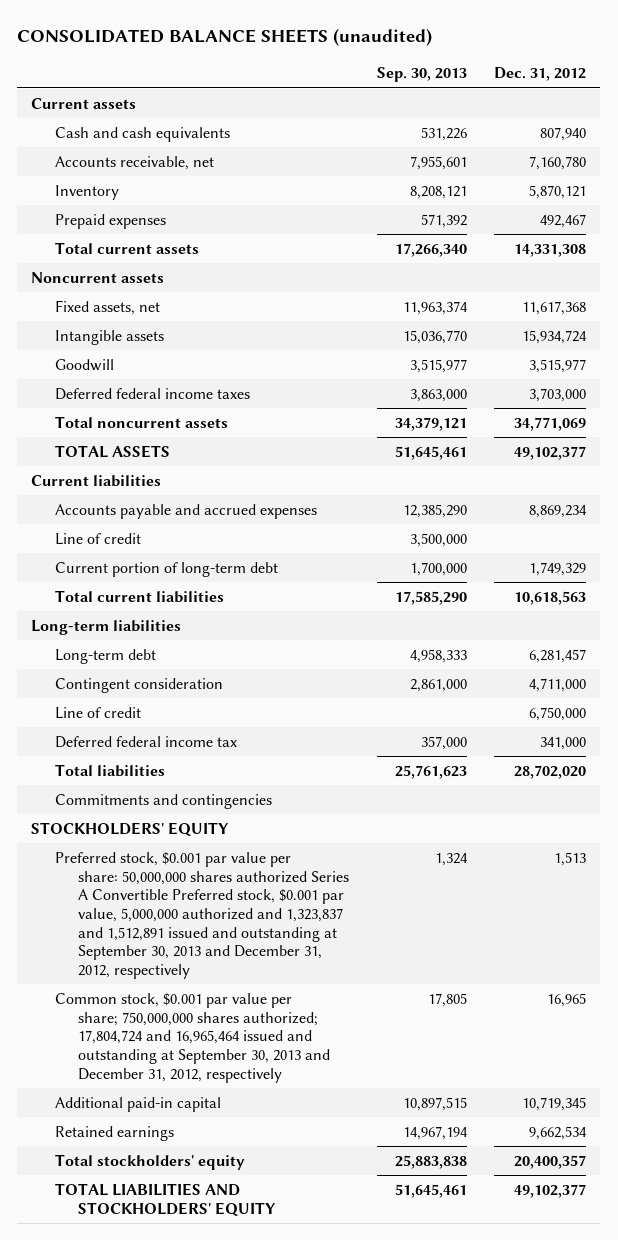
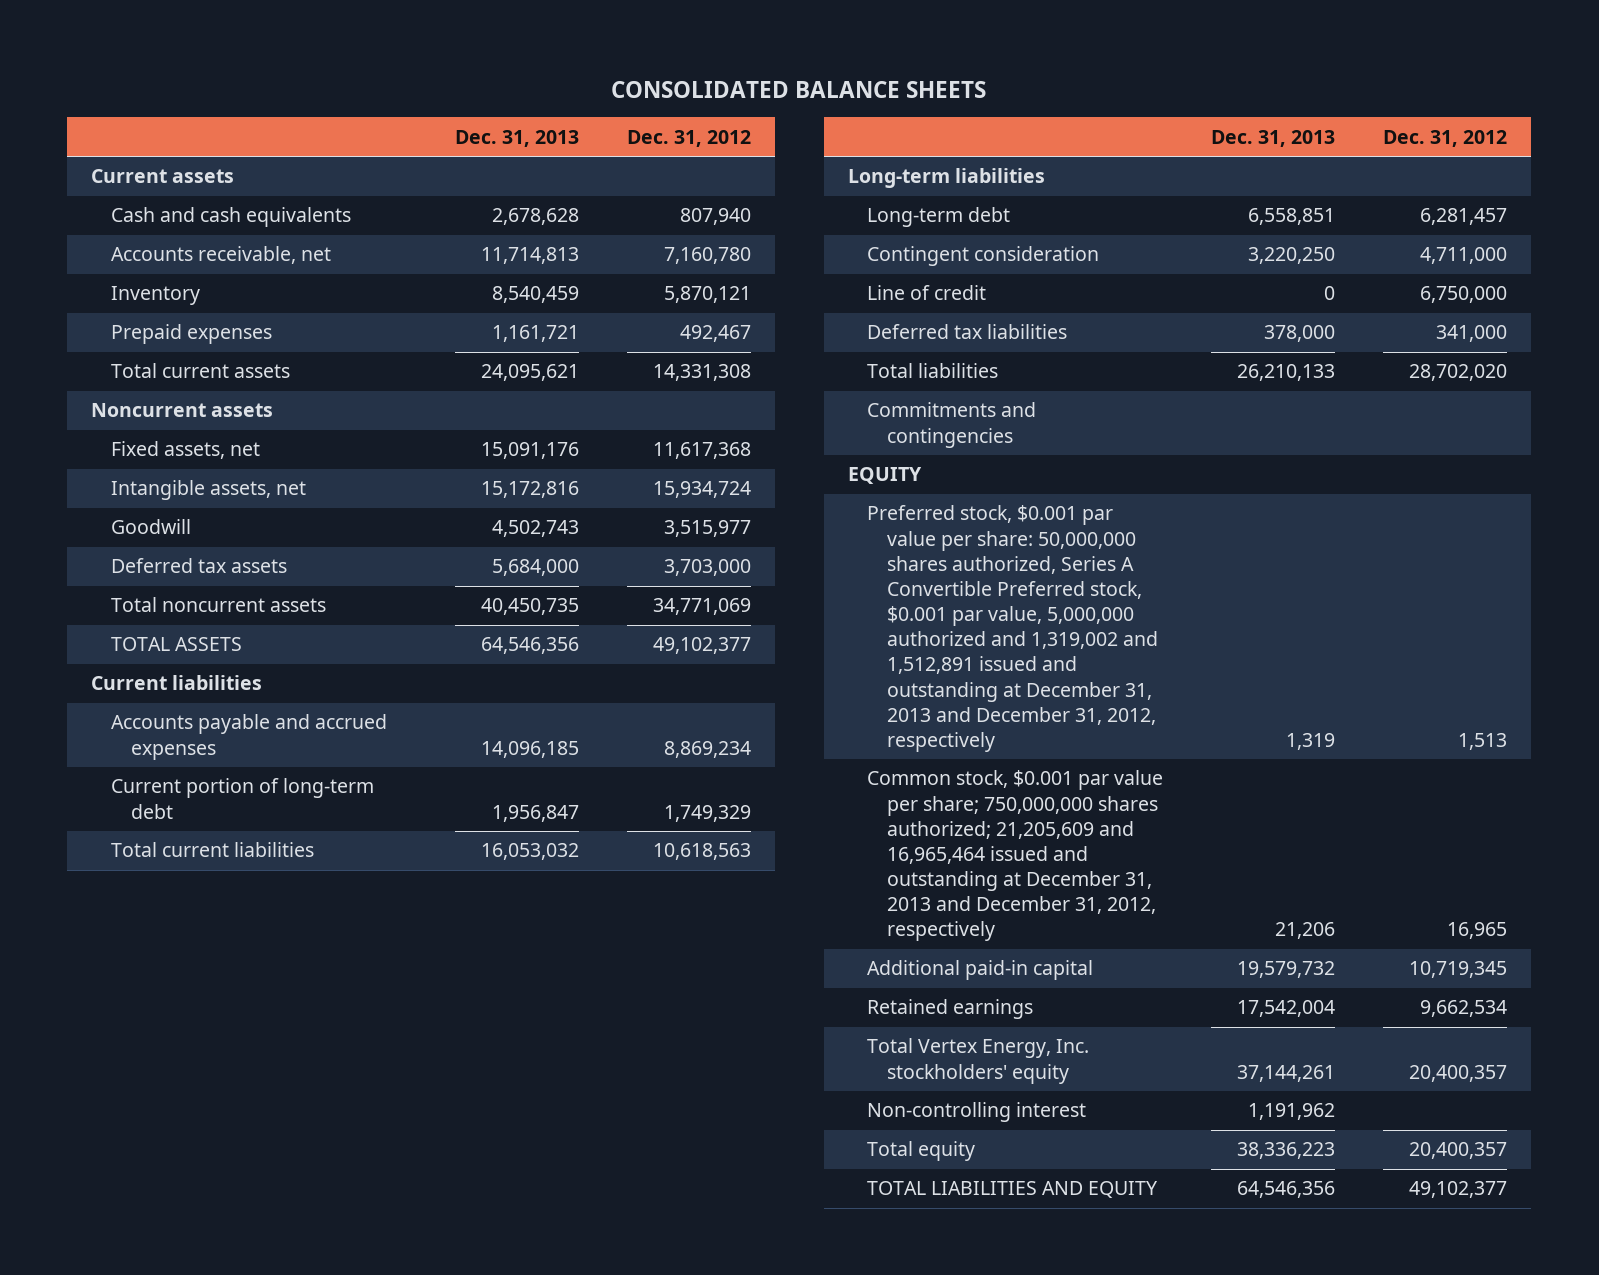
- CONSOLIDATED BALANCE SHEETS (unaudited)
+ CONSOLIDATED BALANCE SHEETS
- | Sep. 30, 2013 | Dec. 31, 2012
+ | Dec. 31, 2013 | Dec. 31, 2012
- Intangible assets | 15,036,770 | 15,934,724
+ Intangible assets, net | 15,172,816 | 15,934,724
- Deferred federal income taxes | 3,863,000 | 3,703,000
+ Deferred tax assets | 5,684,000 | 3,703,000
- Line of credit | 3,500,000 |
- Deferred federal income tax | 357,000 | 341,000
+ Deferred tax liabilities | 378,000 | 341,000
- STOCKHOLDERS' EQUITY
- Preferred stock, $0.001 par value per share: 50,000,000 shares authorized Series A Convertible Preferred stock, $0.001 par value, 5,000,000 authorized and 1,323,837 and 1,512,891 issued and outstanding at September 30, 2013 and December 31, 2012, respectively | 1,324 | 1,513
- Common stock, $0.001 par value per share; 750,000,000 shares authorized; 17,804,724 and 16,965,464 issued and outstanding at September 30, 2013 and December 31, 2012, respectively | 17,805 | 16,965
+ EQUITY
+ Preferred stock, $0.001 par value per share: 50,000,000 shares authorized, Series A Convertible Preferred stock, $0.001 par value, 5,000,000 authorized and 1,319,002 and 1,512,891 issued and outstanding at December 31, 2013 and December 31, 2012, respectively | 1,319 | 1,513
+ Common stock, $0.001 par value per share; 750,000,000 shares authorized; 21,205,609 and 16,965,464 issued and outstanding at December 31, 2013 and December 31, 2012, respectively | 21,206 | 16,965
- Total stockholders' equity | 25,883,838 | 20,400,357
- TOTAL LIABILITIES AND STOCKHOLDERS' EQUITY | 51,645,461 | 49,102,377
+ Total Vertex Energy, Inc. stockholders' equity | 37,144,261 | 20,400,357
+ Non-controlling interest | 1,191,962 |
+ Total equity | 38,336,223 | 20,400,357
+ TOTAL LIABILITIES AND EQUITY | 64,546,356 | 49,102,377

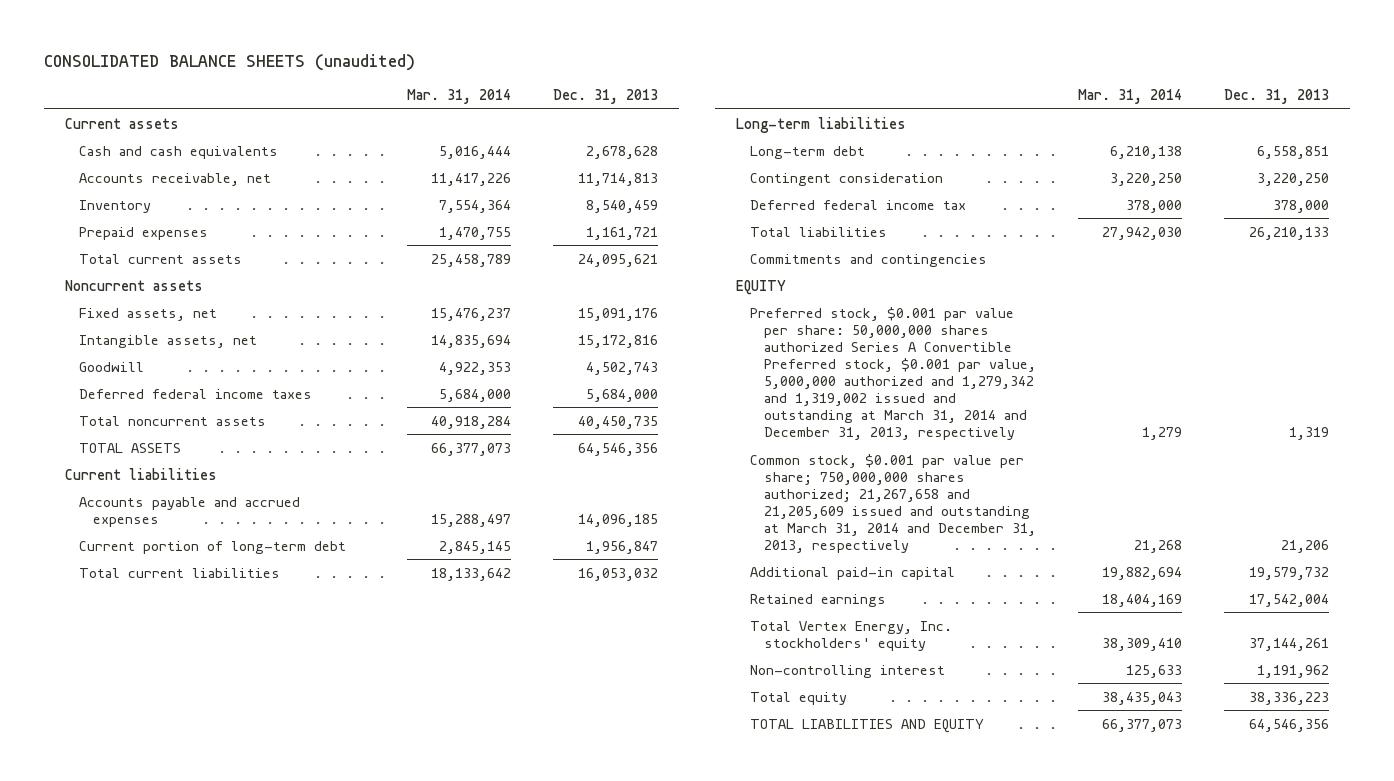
- CONSOLIDATED BALANCE SHEETS
+ CONSOLIDATED BALANCE SHEETS (unaudited)
- | Dec. 31, 2013 | Dec. 31, 2012
+ | Mar. 31, 2014 | Dec. 31, 2013
- Deferred tax assets | 5,684,000 | 3,703,000
+ Deferred federal income taxes | 5,684,000 | 5,684,000
- Line of credit | 0 | 6,750,000
- Deferred tax liabilities | 378,000 | 341,000
+ Deferred federal income tax | 378,000 | 378,000
- Preferred stock, $0.001 par value per share: 50,000,000 shares authorized, Series A Convertible Preferred stock, $0.001 par value, 5,000,000 authorized and 1,319,002 and 1,512,891 issued and outstanding at December 31, 2013 and December 31, 2012, respectively | 1,319 | 1,513
- Common stock, $0.001 par value per share; 750,000,000 shares authorized; 21,205,609 and 16,965,464 issued and outstanding at December 31, 2013 and December 31, 2012, respectively | 21,206 | 16,965
+ Preferred stock, $0.001 par value per share: 50,000,000 shares authorized Series A Convertible Preferred stock, $0.001 par value, 5,000,000 authorized and 1,279,342 and 1,319,002 issued and outstanding at March 31, 2014 and December 31, 2013, respectively | 1,279 | 1,319
+ Common stock, $0.001 par value per share; 750,000,000 shares authorized; 21,267,658 and 21,205,609 issued and outstanding at March 31, 2014 and December 31, 2013, respectively | 21,268 | 21,206

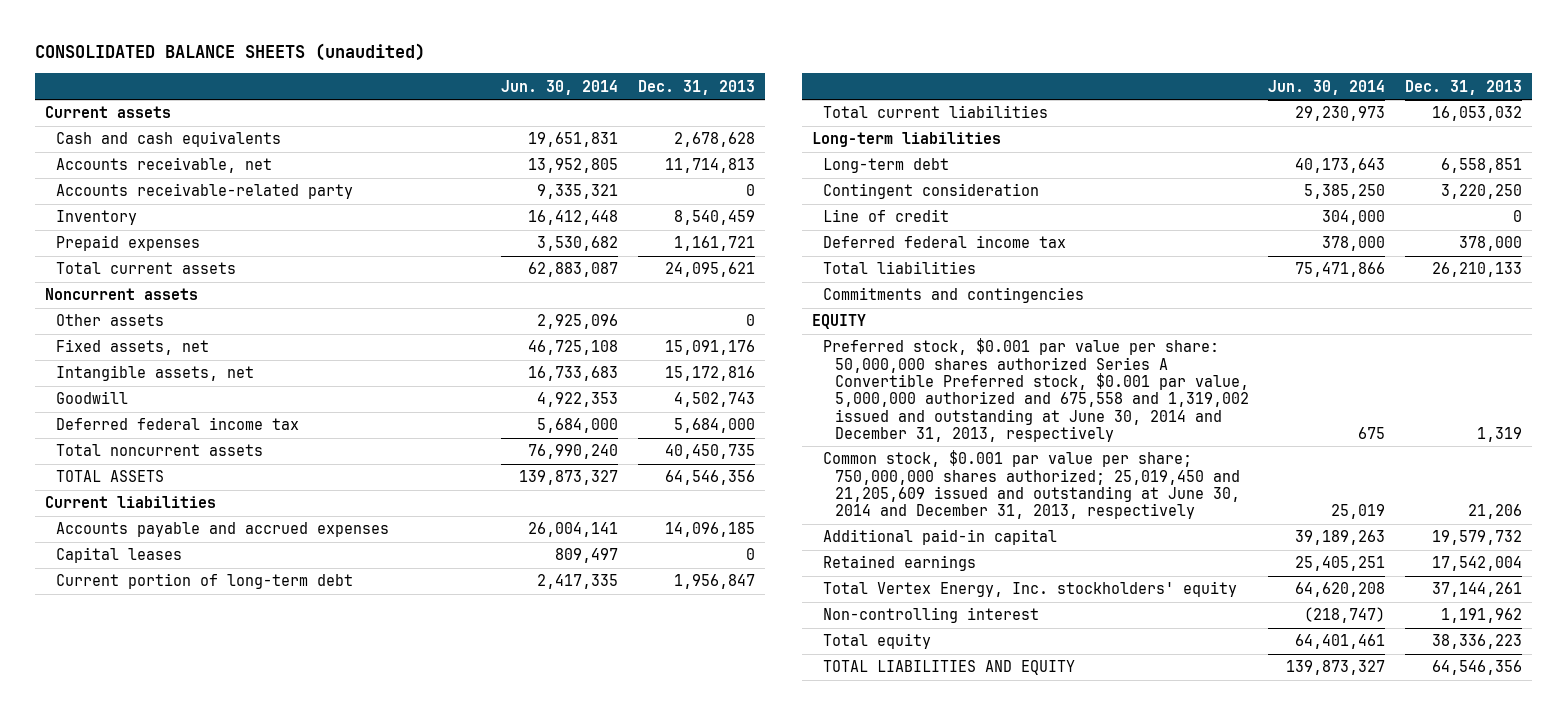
- | Mar. 31, 2014 | Dec. 31, 2013
+ | Jun. 30, 2014 | Dec. 31, 2013
+ Accounts receivable-related party | 9,335,321 | 0
+ Other assets | 2,925,096 | 0
- Deferred federal income taxes | 5,684,000 | 5,684,000
+ Deferred federal income tax | 5,684,000 | 5,684,000
+ Capital leases | 809,497 | 0
+ Line of credit | 304,000 | 0
- Preferred stock, $0.001 par value per share: 50,000,000 shares authorized Series A Convertible Preferred stock, $0.001 par value, 5,000,000 authorized and 1,279,342 and 1,319,002 issued and outstanding at March 31, 2014 and December 31, 2013, respectively | 1,279 | 1,319
- Common stock, $0.001 par value per share; 750,000,000 shares authorized; 21,267,658 and 21,205,609 issued and outstanding at March 31, 2014 and December 31, 2013, respectively | 21,268 | 21,206
+ Preferred stock, $0.001 par value per share: 50,000,000 shares authorized Series A Convertible Preferred stock, $0.001 par value, 5,000,000 authorized and 675,558 and 1,319,002 issued and outstanding at June 30, 2014 and December 31, 2013, respectively | 675 | 1,319
+ Common stock, $0.001 par value per share; 750,000,000 shares authorized; 25,019,450 and 21,205,609 issued and outstanding at June 30, 2014 and December 31, 2013, respectively | 25,019 | 21,206

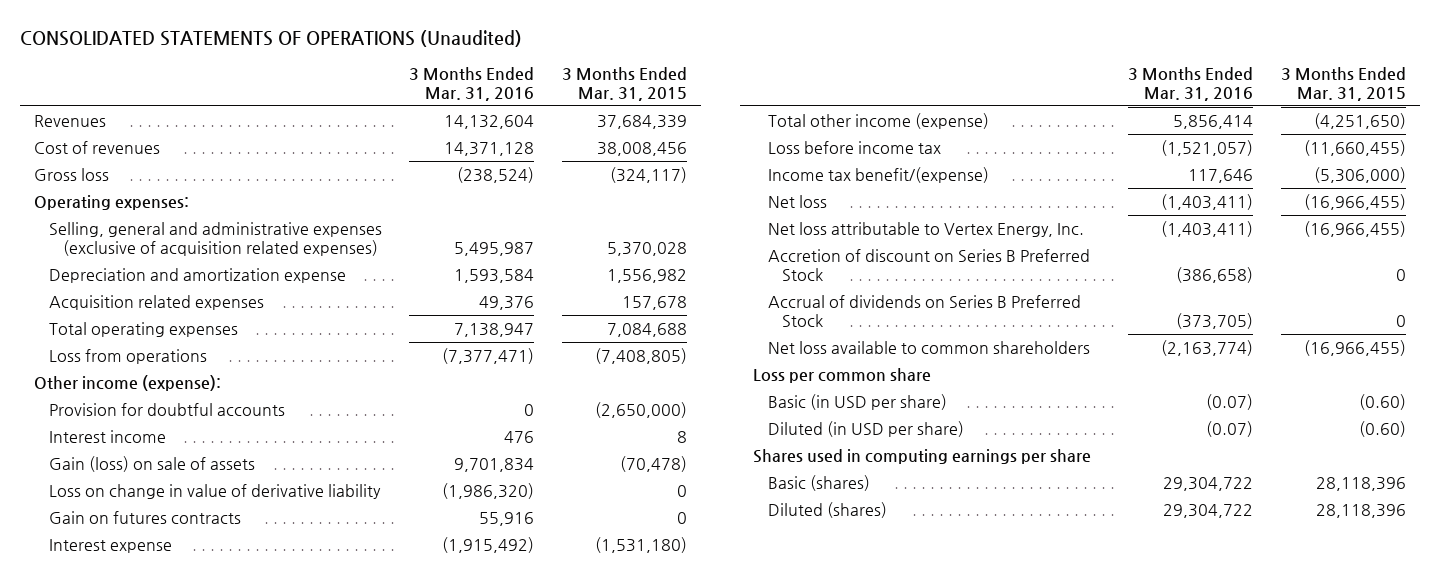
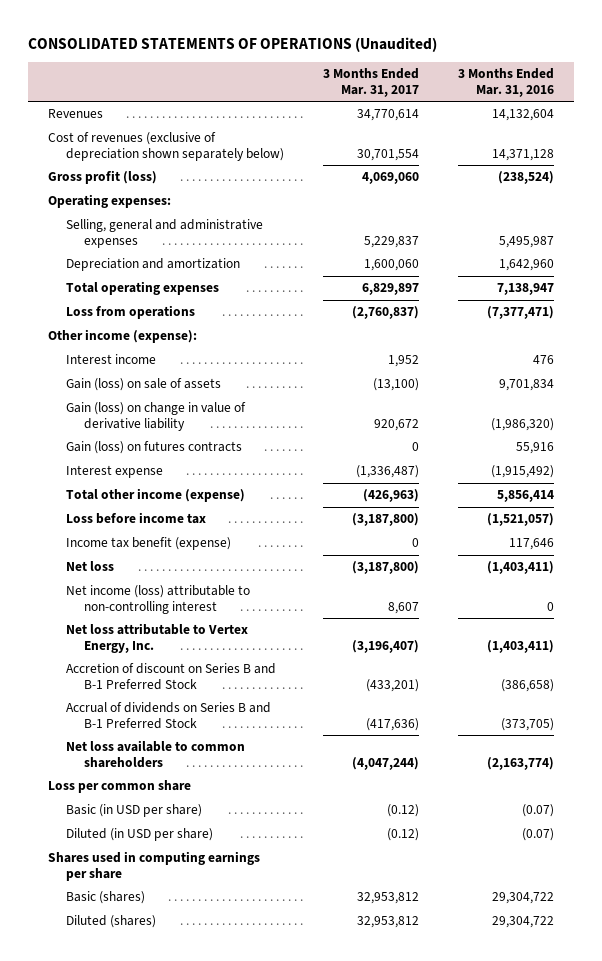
- | 3 Months Ended Mar. 31, 2016 | 3 Months Ended Mar. 31, 2015
+ | 3 Months Ended Mar. 31, 2017 | 3 Months Ended Mar. 31, 2016
- Cost of revenues | 14,371,128 | 38,008,456
- Gross loss | (238,524) | (324,117)
+ Cost of revenues (exclusive of depreciation shown separately below) | 30,701,554 | 14,371,128
+ Gross profit (loss) | 4,069,060 | (238,524)
- Selling, general and administrative expenses (exclusive of acquisition related expenses) | 5,495,987 | 5,370,028
- Depreciation and amortization expense | 1,593,584 | 1,556,982
- Acquisition related expenses | 49,376 | 157,678
+ Selling, general and administrative expenses | 5,229,837 | 5,495,987
+ Depreciation and amortization | 1,600,060 | 1,642,960
- Provision for doubtful accounts | 0 | (2,650,000)
- Loss on change in value of derivative liability | (1,986,320) | 0
- Gain on futures contracts | 55,916 | 0
+ Gain (loss) on change in value of derivative liability | 920,672 | (1,986,320)
+ Gain (loss) on futures contracts | 0 | 55,916
- Income tax benefit/(expense) | 117,646 | (5,306,000)
+ Income tax benefit (expense) | 0 | 117,646
+ Net income (loss) attributable to non-controlling interest | 8,607 | 0
- Accretion of discount on Series B Preferred Stock | (386,658) | 0
- Accrual of dividends on Series B Preferred Stock | (373,705) | 0
+ Accretion of discount on Series B and B-1 Preferred Stock | (433,201) | (386,658)
+ Accrual of dividends on Series B and B-1 Preferred Stock | (417,636) | (373,705)

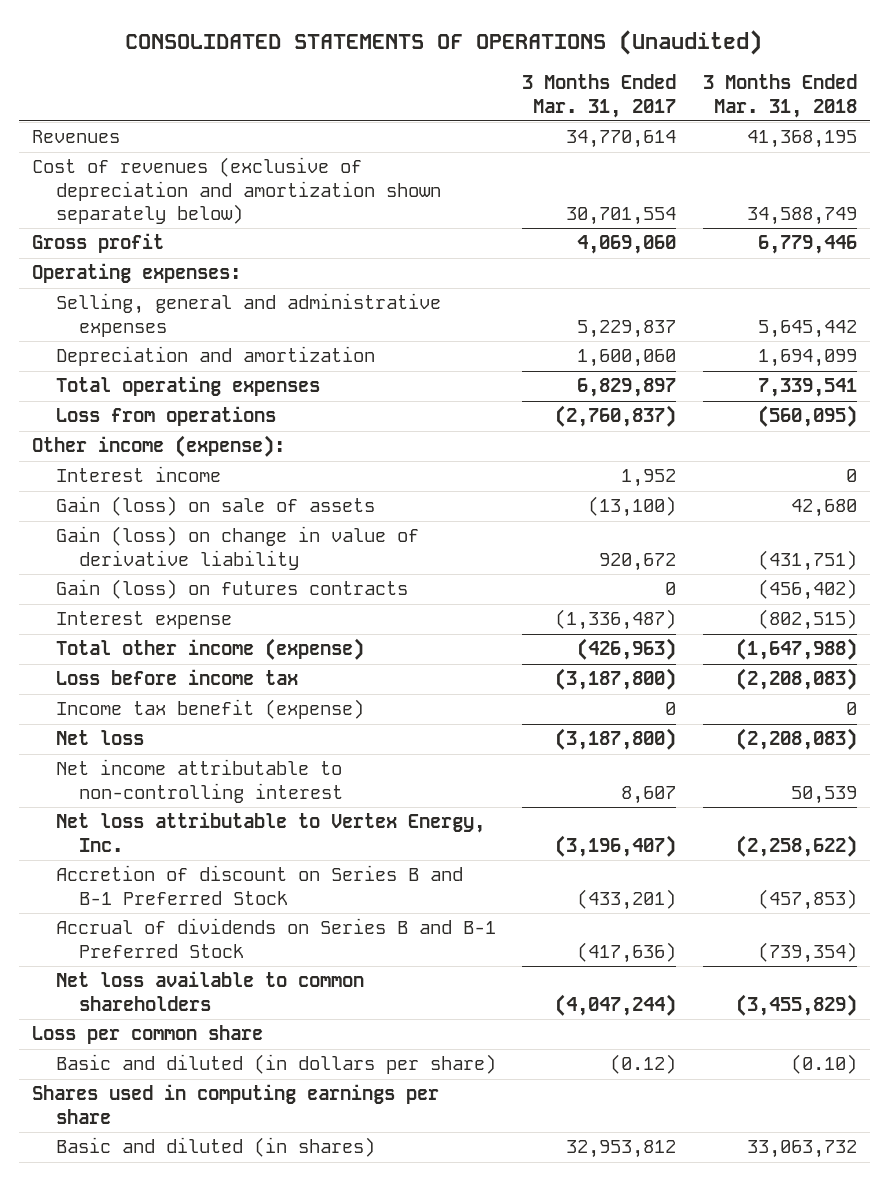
- | 3 Months Ended Mar. 31, 2017 | 3 Months Ended Mar. 31, 2016
+ | 3 Months Ended Mar. 31, 2017 | 3 Months Ended Mar. 31, 2018
- Cost of revenues (exclusive of depreciation shown separately below) | 30,701,554 | 14,371,128
- Gross profit (loss) | 4,069,060 | (238,524)
+ Cost of revenues (exclusive of depreciation and amortization shown separately below) | 30,701,554 | 34,588,749
+ Gross profit | 4,069,060 | 6,779,446
- Net income (loss) attributable to non-controlling interest | 8,607 | 0
+ Net income attributable to non-controlling interest | 8,607 | 50,539
- Basic (in USD per share) | (0.12) | (0.07)
- Diluted (in USD per share) | (0.12) | (0.07)
+ Basic and diluted (in dollars per share) | (0.12) | (0.10)
- Basic (shares) | 32,953,812 | 29,304,722
- Diluted (shares) | 32,953,812 | 29,304,722
+ Basic and diluted (in shares) | 32,953,812 | 33,063,732

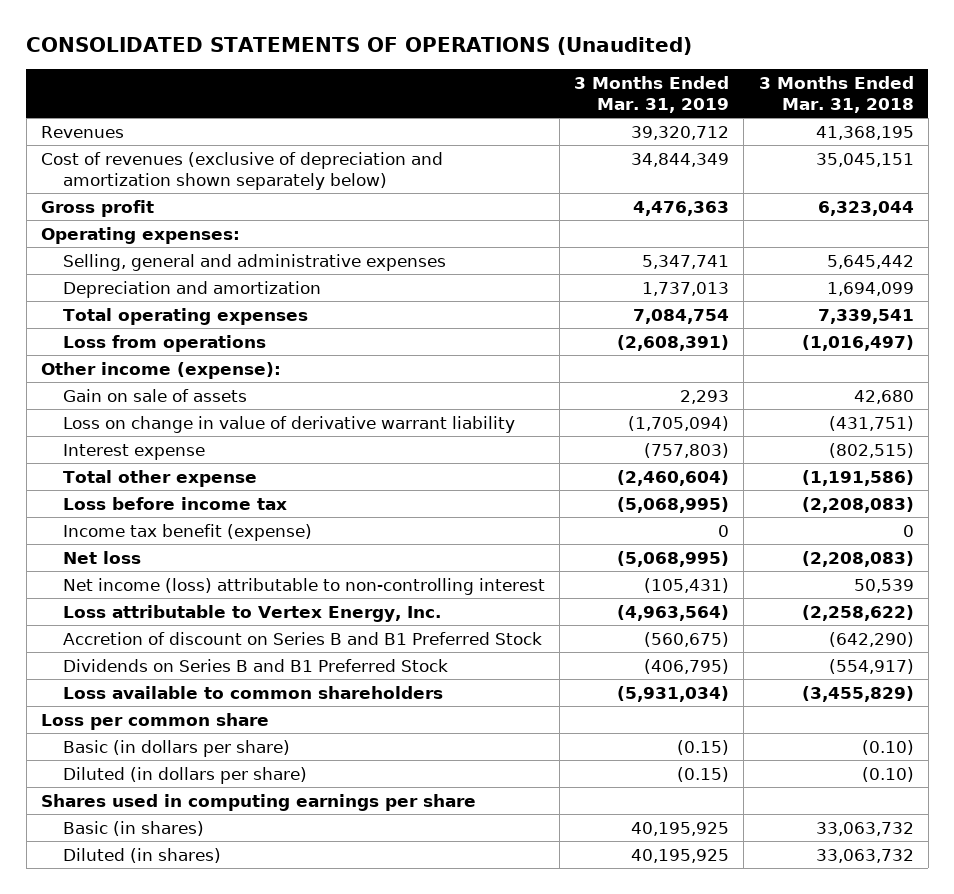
- | 3 Months Ended Mar. 31, 2017 | 3 Months Ended Mar. 31, 2018
+ | 3 Months Ended Mar. 31, 2019 | 3 Months Ended Mar. 31, 2018
- Cost of revenues (exclusive of depreciation and amortization shown separately below) | 30,701,554 | 34,588,749
- Gross profit | 4,069,060 | 6,779,446
+ Cost of revenues (exclusive of depreciation and amortization shown separately below) | 34,844,349 | 35,045,151
+ Gross profit | 4,476,363 | 6,323,044
- Loss from operations | (2,760,837) | (560,095)
+ Loss from operations | (2,608,391) | (1,016,497)
- Interest income | 1,952 | 0
- Gain (loss) on sale of assets | (13,100) | 42,680
- Gain (loss) on change in value of derivative liability | 920,672 | (431,751)
- Gain (loss) on futures contracts | 0 | (456,402)
+ Gain on sale of assets | 2,293 | 42,680
+ Loss on change in value of derivative warrant liability | (1,705,094) | (431,751)
- Total other income (expense) | (426,963) | (1,647,988)
+ Total other expense | (2,460,604) | (1,191,586)
- Net income attributable to non-controlling interest | 8,607 | 50,539
- Net loss attributable to Vertex Energy, Inc. | (3,196,407) | (2,258,622)
- Accretion of discount on Series B and B-1 Preferred Stock | (433,201) | (457,853)
- Accrual of dividends on Series B and B-1 Preferred Stock | (417,636) | (739,354)
- Net loss available to common shareholders | (4,047,244) | (3,455,829)
+ Net income (loss) attributable to non-controlling interest | (105,431) | 50,539
+ Loss attributable to Vertex Energy, Inc. | (4,963,564) | (2,258,622)
+ Accretion of discount on Series B and B1 Preferred Stock | (560,675) | (642,290)
+ Dividends on Series B and B1 Preferred Stock | (406,795) | (554,917)
+ Loss available to common shareholders | (5,931,034) | (3,455,829)
- Basic and diluted (in dollars per share) | (0.12) | (0.10)
+ Basic (in dollars per share) | (0.15) | (0.10)
+ Diluted (in dollars per share) | (0.15) | (0.10)
- Basic and diluted (in shares) | 32,953,812 | 33,063,732
+ Basic (in shares) | 40,195,925 | 33,063,732
+ Diluted (in shares) | 40,195,925 | 33,063,732

